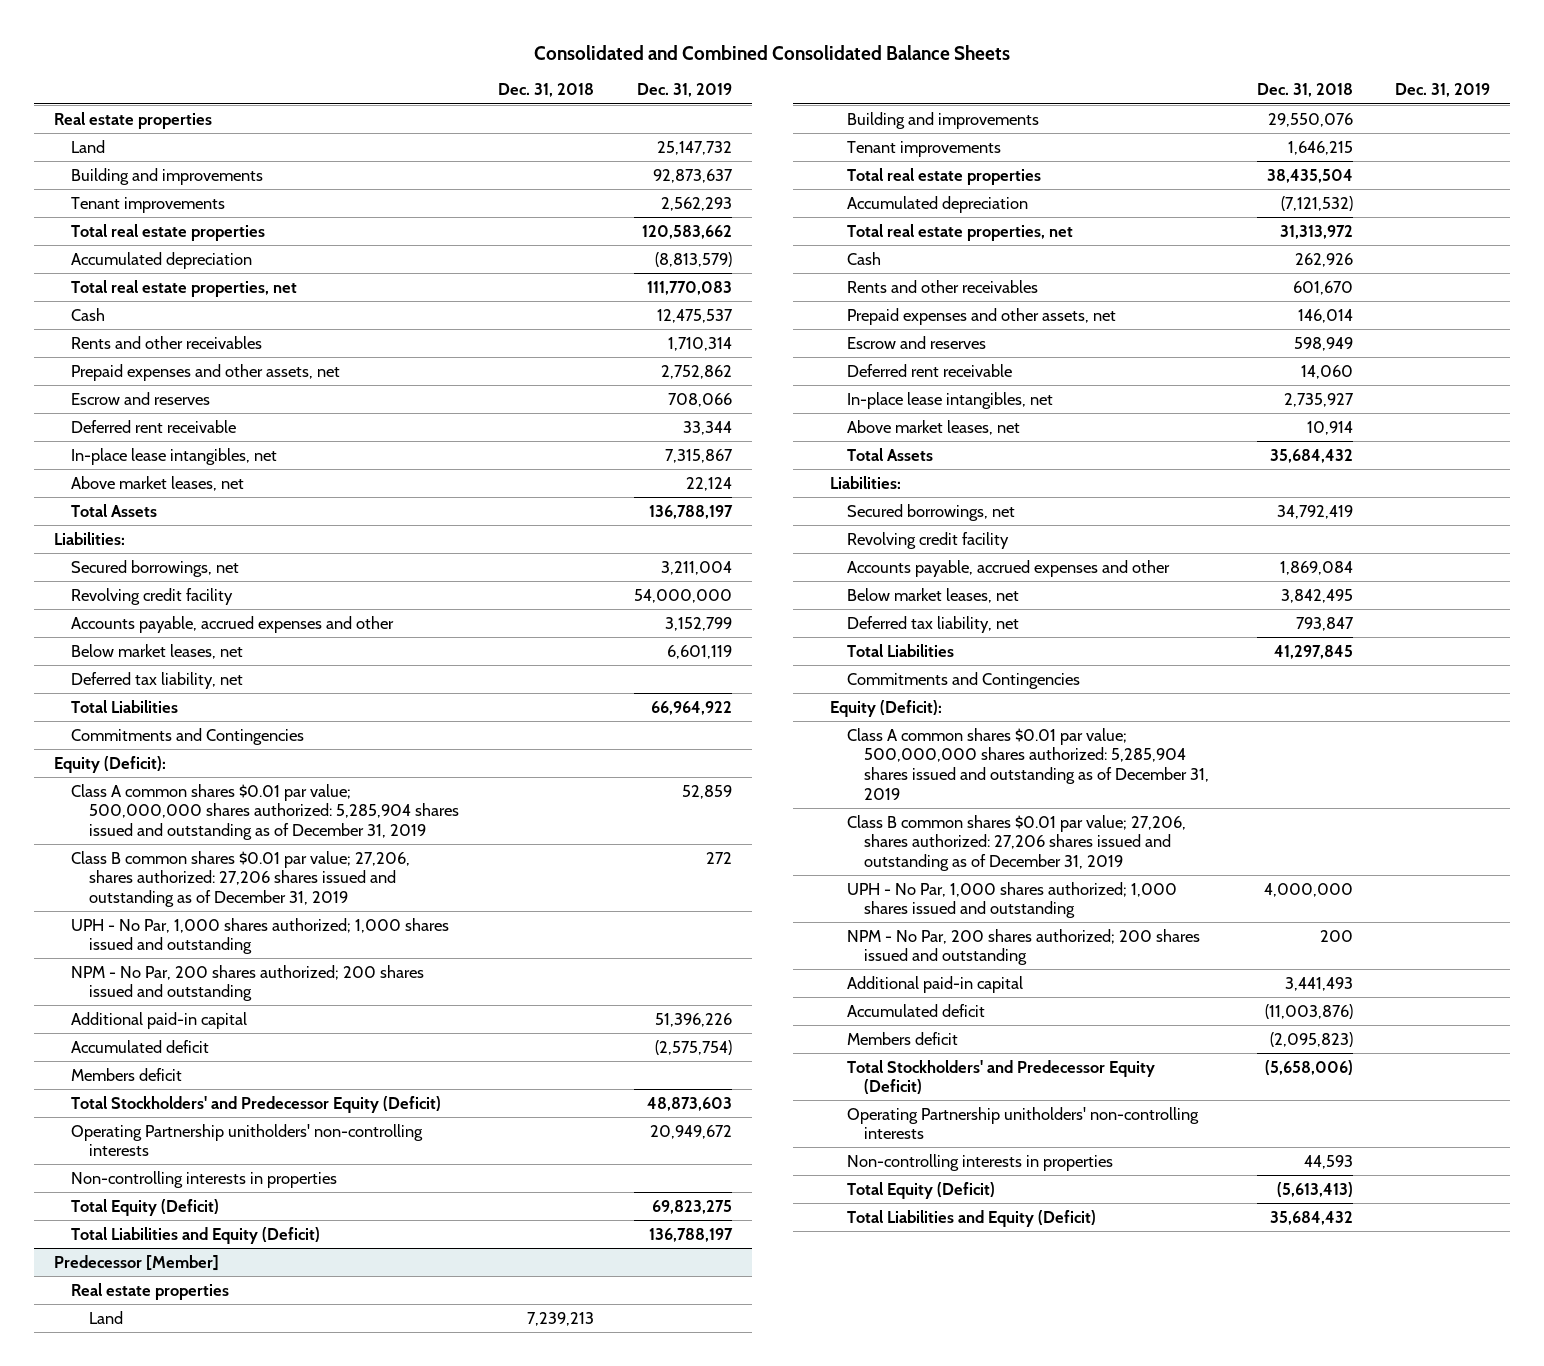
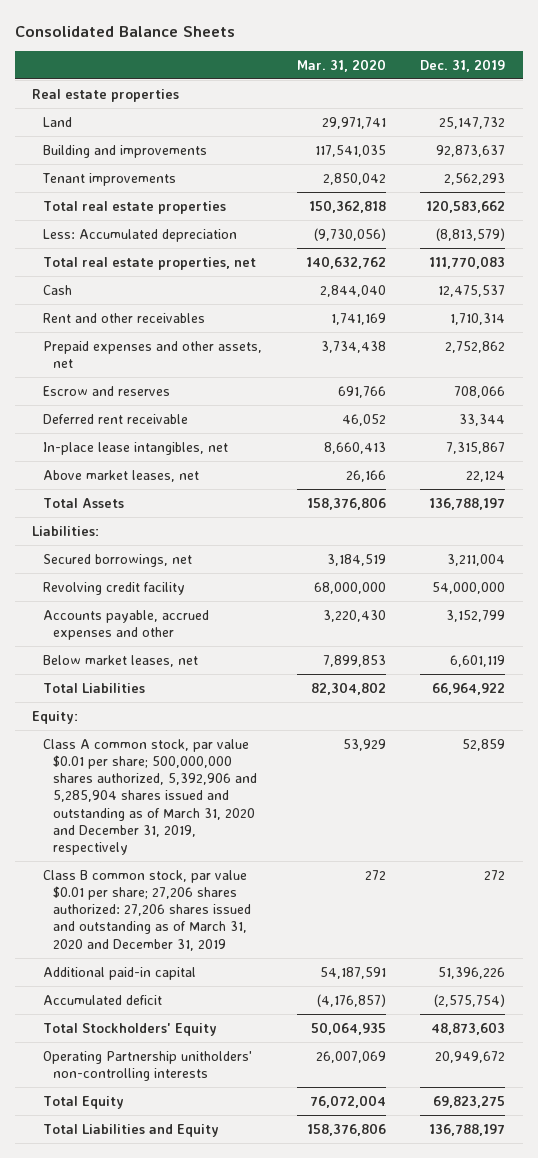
- Consolidated and Combined Consolidated Balance Sheets
+ Consolidated Balance Sheets
- | Dec. 31, 2018 | Dec. 31, 2019
+ | Mar. 31, 2020 | Dec. 31, 2019
- Accumulated depreciation | | (8,813,579)
+ Less: Accumulated depreciation | (9,730,056) | (8,813,579)
- Rents and other receivables | | 1,710,314
+ Rent and other receivables | 1,741,169 | 1,710,314
- Deferred tax liability, net
- Commitments and Contingencies
- Equity (Deficit):
- Class A common shares $0.01 par value; 500,000,000 shares authorized: 5,285,904 shares issued and outstanding as of December 31, 2019 | | 52,859
- Class B common shares $0.01 par value; 27,206, shares authorized: 27,206 shares issued and outstanding as of December 31, 2019 | | 272
- UPH - No Par, 1,000 shares authorized; 1,000 shares issued and outstanding
- NPM - No Par, 200 shares authorized; 200 shares issued and outstanding
+ Equity:
+ Class A common stock, par value $0.01 per share; 500,000,000 shares authorized, 5,392,906 and 5,285,904 shares issued and outstanding as of March 31, 2020 and December 31, 2019, respectively | 53,929 | 52,859
+ Class B common stock, par value $0.01 per share; 27,206 shares authorized: 27,206 shares issued and outstanding as of March 31, 2020 and December 31, 2019 | 272 | 272
- Members deficit
- Total Stockholders' and Predecessor Equity (Deficit) | | 48,873,603
+ Total Stockholders' Equity | 50,064,935 | 48,873,603
- Non-controlling interests in properties
- Total Equity (Deficit) | | 69,823,275
- Total Liabilities and Equity (Deficit) | | 136,788,197
- Predecessor [Member]
- Real estate properties
- Land | 7,239,213 |
- Building and improvements | 29,550,076 |
- Tenant improvements | 1,646,215 |
- Total real estate properties | 38,435,504 |
- Accumulated depreciation | (7,121,532) |
- Total real estate properties, net | 31,313,972 |
- Cash | 262,926 |
- Rents and other receivables | 601,670 |
- Prepaid expenses and other assets, net | 146,014 |
- Escrow and reserves | 598,949 |
- Deferred rent receivable | 14,060 |
- In-place lease intangibles, net | 2,735,927 |
- Above market leases, net | 10,914 |
- Total Assets | 35,684,432 |
- Liabilities:
- Secured borrowings, net | 34,792,419 |
- Revolving credit facility
- Accounts payable, accrued expenses and other | 1,869,084 |
- Below market leases, net | 3,842,495 |
- Deferred tax liability, net | 793,847 |
- Total Liabilities | 41,297,845 |
- Commitments and Contingencies
- Equity (Deficit):
- Class A common shares $0.01 par value; 500,000,000 shares authorized: 5,285,904 shares issued and outstanding as of December 31, 2019
- Class B common shares $0.01 par value; 27,206, shares authorized: 27,206 shares issued and outstanding as of December 31, 2019
- UPH - No Par, 1,000 shares authorized; 1,000 shares issued and outstanding | 4,000,000 |
- NPM - No Par, 200 shares authorized; 200 shares issued and outstanding | 200 |
- Additional paid-in capital | 3,441,493 |
- Accumulated deficit | (11,003,876) |
- Members deficit | (2,095,823) |
- Total Stockholders' and Predecessor Equity (Deficit) | (5,658,006) |
- Operating Partnership unitholders' non-controlling interests
- Non-controlling interests in properties | 44,593 |
- Total Equity (Deficit) | (5,613,413) |
- Total Liabilities and Equity (Deficit) | 35,684,432 |
+ Total Equity | 76,072,004 | 69,823,275
+ Total Liabilities and Equity | 158,376,806 | 136,788,197

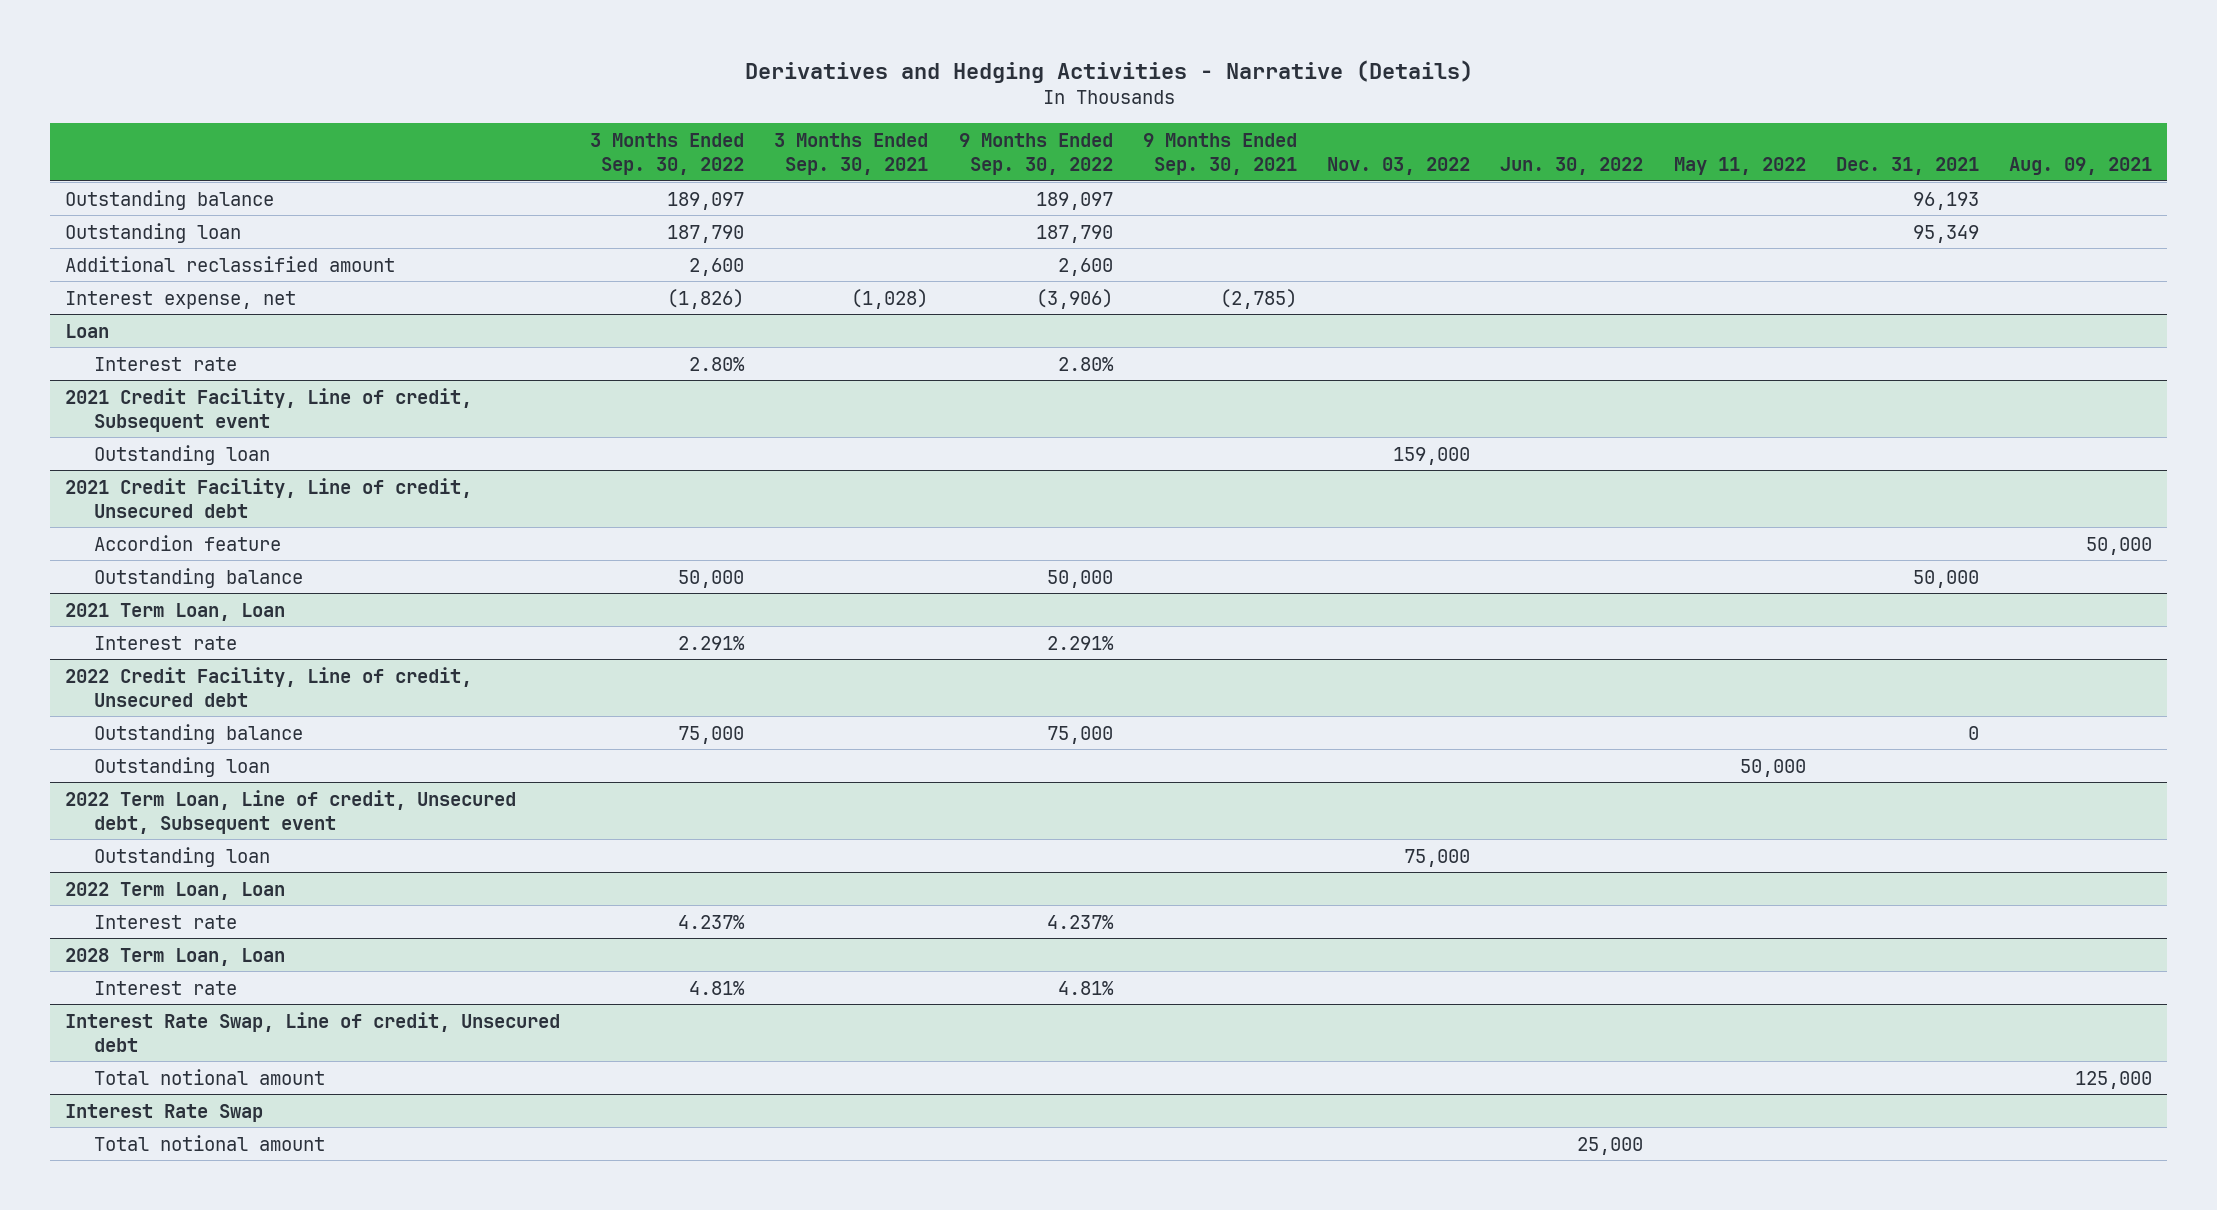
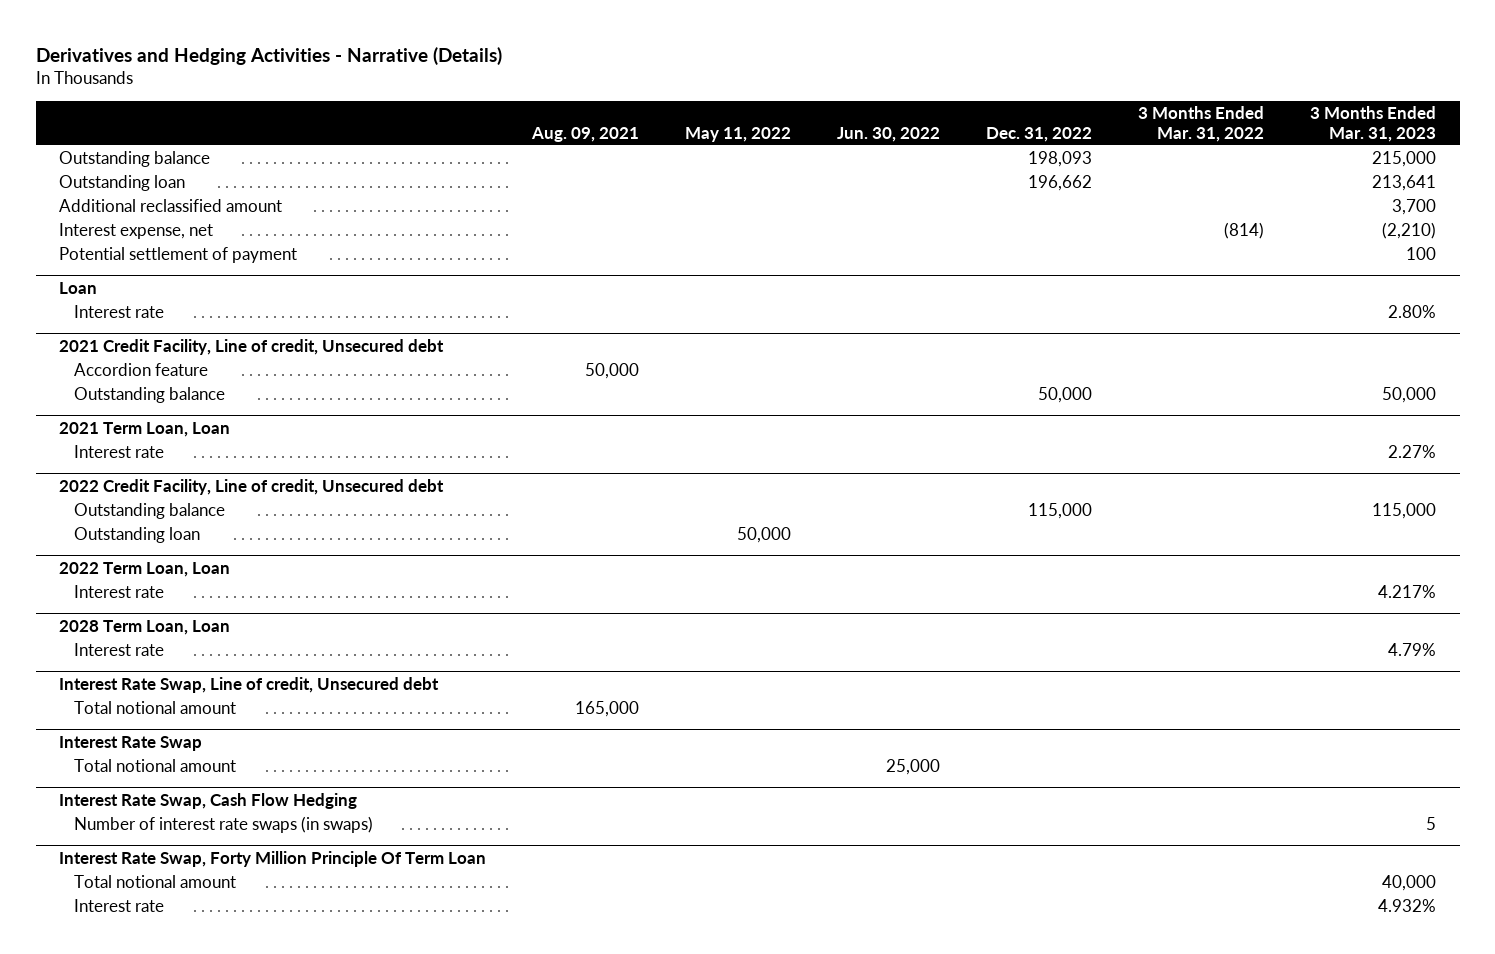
- | 3 Months Ended Sep. 30, 2022 | 3 Months Ended Sep. 30, 2021 | 9 Months Ended Sep. 30, 2022 | 9 Months Ended Sep. 30, 2021 | Nov. 03, 2022 | Jun. 30, 2022 | May 11, 2022 | Dec. 31, 2021 | Aug. 09, 2021
+ | Aug. 09, 2021 | May 11, 2022 | Jun. 30, 2022 | Dec. 31, 2022 | 3 Months Ended Mar. 31, 2022 | 3 Months Ended Mar. 31, 2023
+ Potential settlement of payment | | | | | | 100
- 2021 Credit Facility, Line of credit, Subsequent event
- Outstanding loan | | | | | 159,000 | | | |
- 2022 Term Loan, Line of credit, Unsecured debt, Subsequent event
- Outstanding loan | | | | | 75,000 | | | |
@ Interest Rate Swap, Line of credit, Unsecured debt
- Total notional amount | | | | | | | | | 125,000
+ Total notional amount | 165,000 | | | | |
+ Interest Rate Swap, Cash Flow Hedging
+ Number of interest rate swaps (in swaps) | | | | | | 5
+ Interest Rate Swap, Forty Million Principle Of Term Loan
+ Total notional amount | | | | | | 40,000
+ Interest rate | | | | | | 4.932%

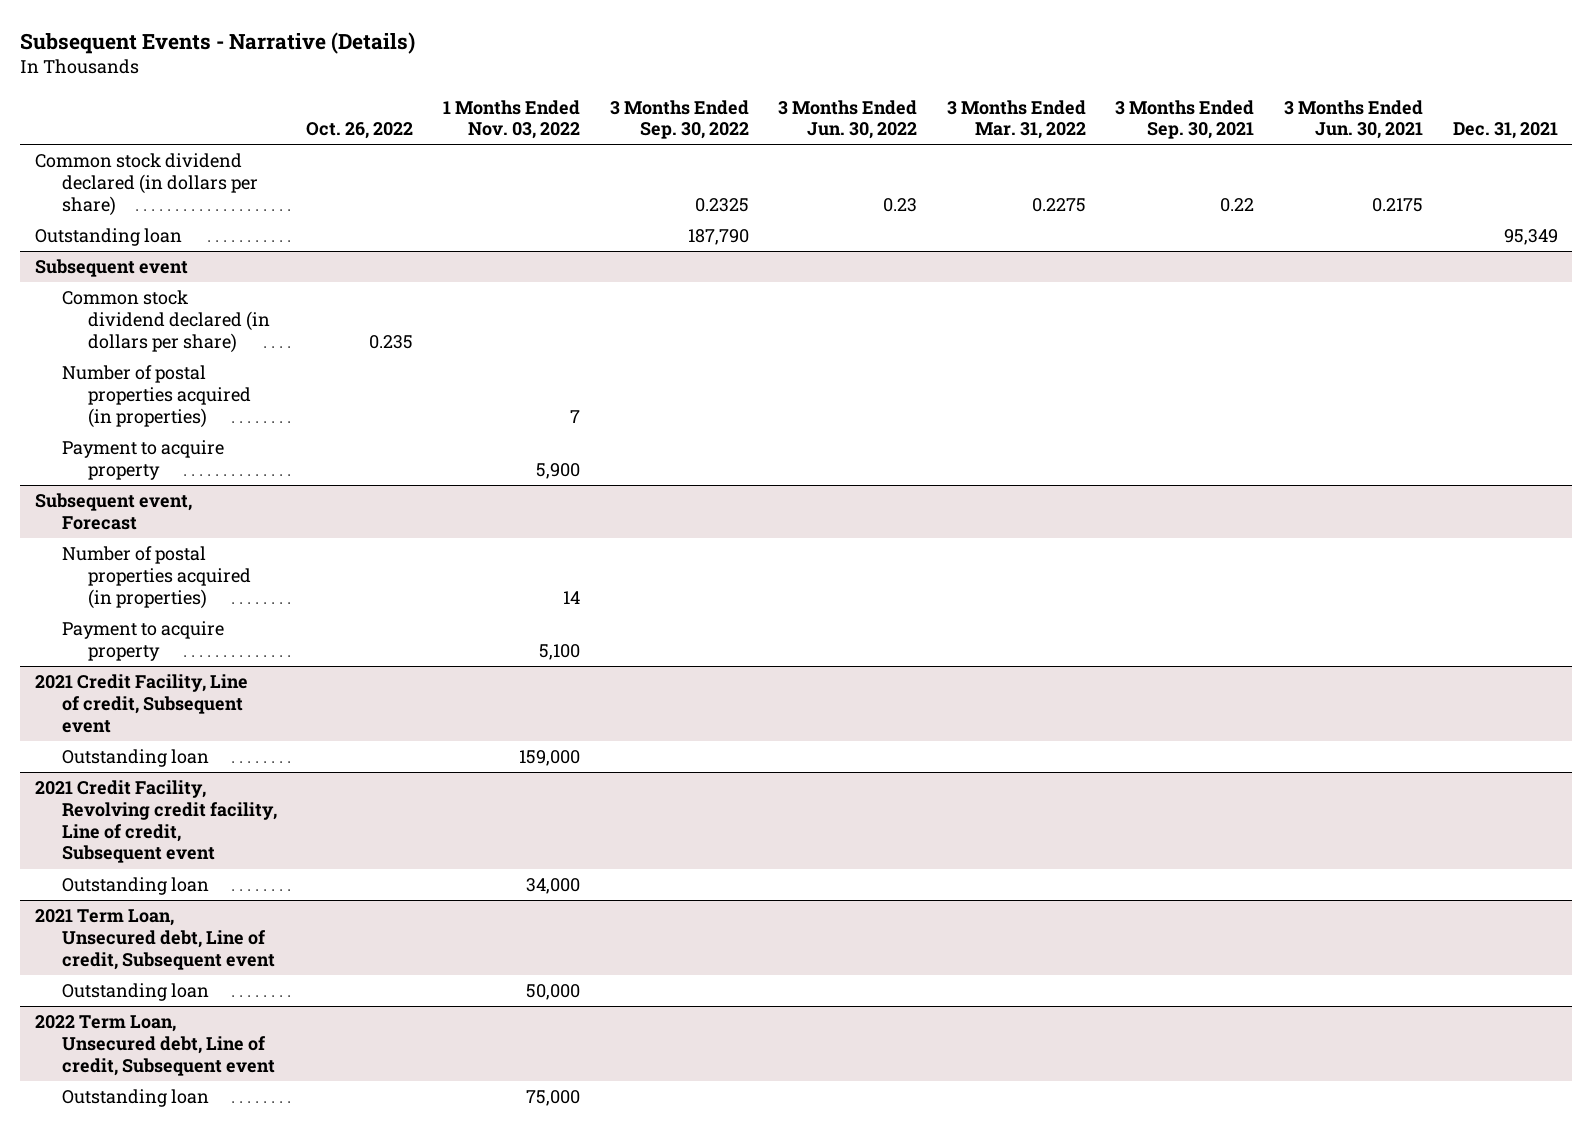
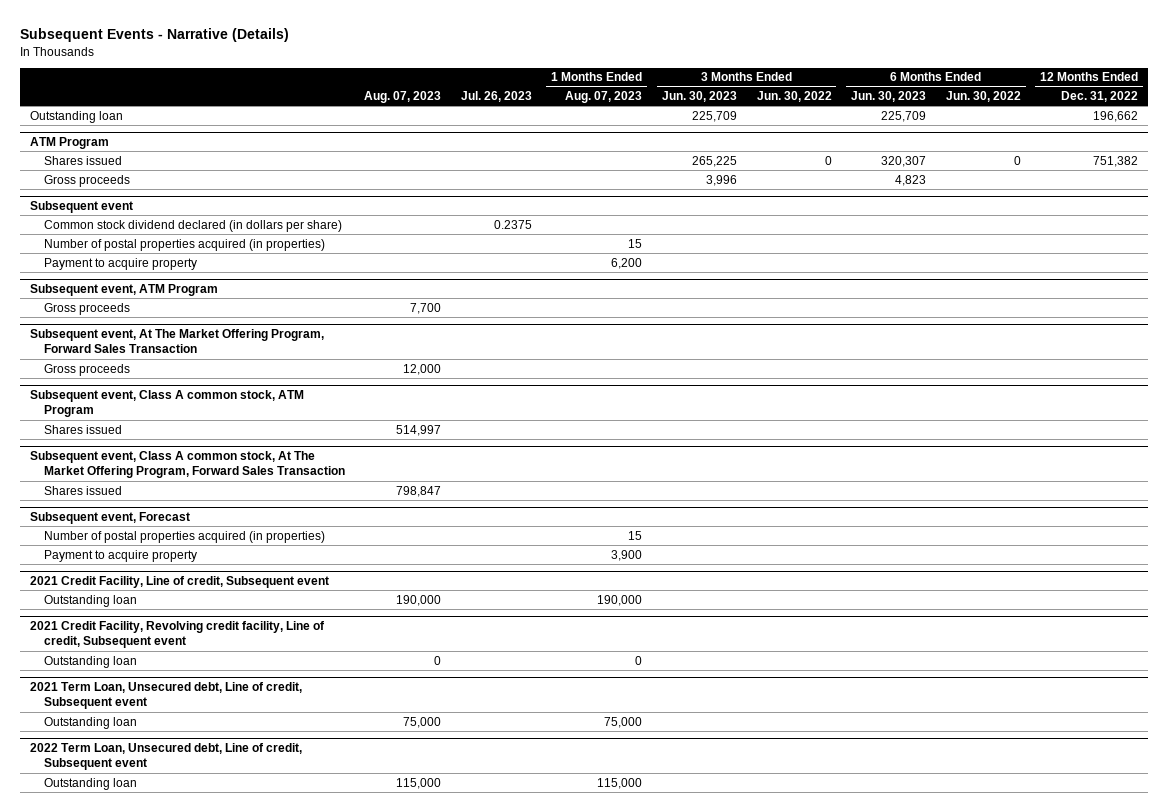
- | Oct. 26, 2022 | 1 Months Ended Nov. 03, 2022 | 3 Months Ended Sep. 30, 2022 | 3 Months Ended Jun. 30, 2022 | 3 Months Ended Mar. 31, 2022 | 3 Months Ended Sep. 30, 2021 | 3 Months Ended Jun. 30, 2021 | Dec. 31, 2021
+ | Aug. 07, 2023 | Jul. 26, 2023 | 1 Months Ended Aug. 07, 2023 | 3 Months Ended Jun. 30, 2023 | 3 Months Ended Jun. 30, 2022 | 6 Months Ended Jun. 30, 2023 | 6 Months Ended Jun. 30, 2022 | 12 Months Ended Dec. 31, 2022
- Common stock dividend declared (in dollars per share) | | | 0.2325 | 0.23 | 0.2275 | 0.22 | 0.2175 |
+ ATM Program
+ Shares issued | | | | 265,225 | 0 | 320,307 | 0 | 751,382
+ Gross proceeds | | | | 3,996 | | 4,823 | |
+ Subsequent event, ATM Program
+ Gross proceeds | 7,700 | | | | | | |
+ Subsequent event, At The Market Offering Program, Forward Sales Transaction
+ Gross proceeds | 12,000 | | | | | | |
+ Subsequent event, Class A common stock, ATM Program
+ Shares issued | 514,997 | | | | | | |
+ Subsequent event, Class A common stock, At The Market Offering Program, Forward Sales Transaction
+ Shares issued | 798,847 | | | | | | |

